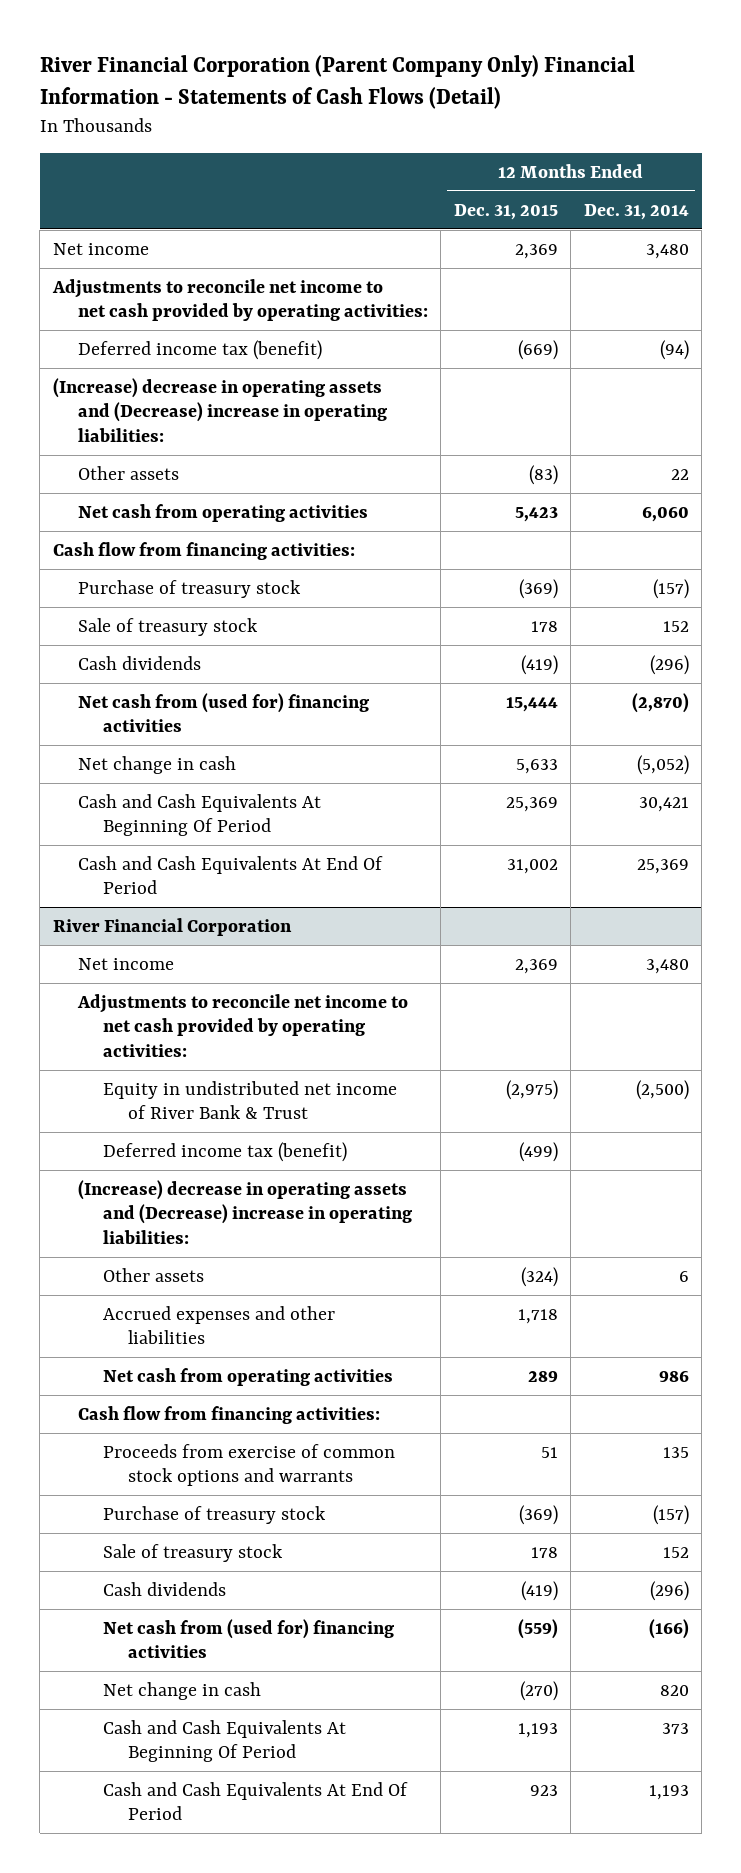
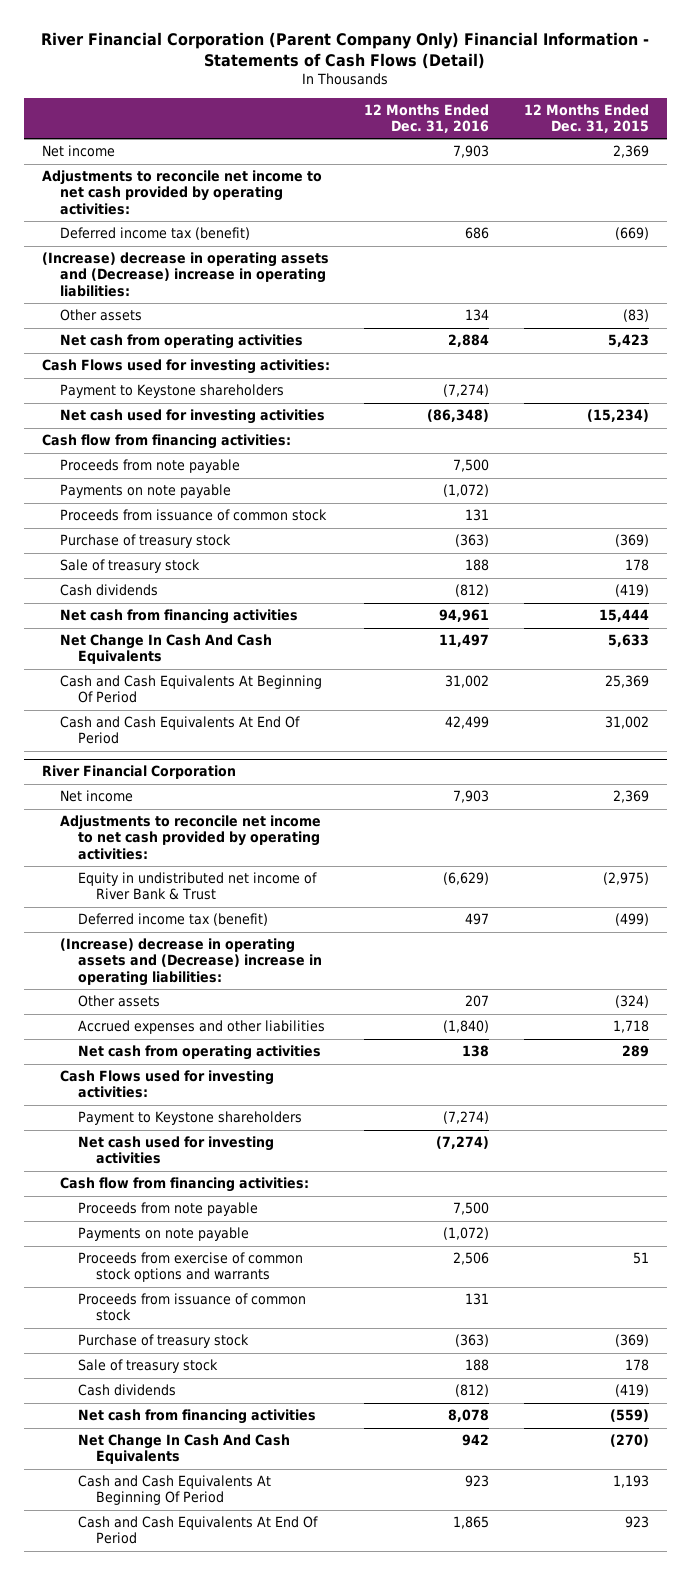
- | 12 Months Ended Dec. 31, 2015 | 12 Months Ended Dec. 31, 2014
+ | 12 Months Ended Dec. 31, 2016 | 12 Months Ended Dec. 31, 2015
+ Cash Flows used for investing activities:
+ Payment to Keystone shareholders | (7,274) |
+ Net cash used for investing activities | (86,348) | (15,234)
+ Proceeds from note payable | 7,500 |
+ Payments on note payable | (1,072) |
+ Proceeds from issuance of common stock | 131 |
- Net cash from (used for) financing activities | 15,444 | (2,870)
- Net change in cash | 5,633 | (5,052)
+ Net cash from financing activities | 94,961 | 15,444
+ Net Change In Cash And Cash Equivalents | 11,497 | 5,633
@ River Financial Corporation
+ Cash Flows used for investing activities:
+ Payment to Keystone shareholders | (7,274) |
+ Net cash used for investing activities | (7,274) |
+ Proceeds from note payable | 7,500 |
+ Payments on note payable | (1,072) |
+ Proceeds from issuance of common stock | 131 |
- Net cash from (used for) financing activities | (559) | (166)
- Net change in cash | (270) | 820
+ Net cash from financing activities | 8,078 | (559)
+ Net Change In Cash And Cash Equivalents | 942 | (270)

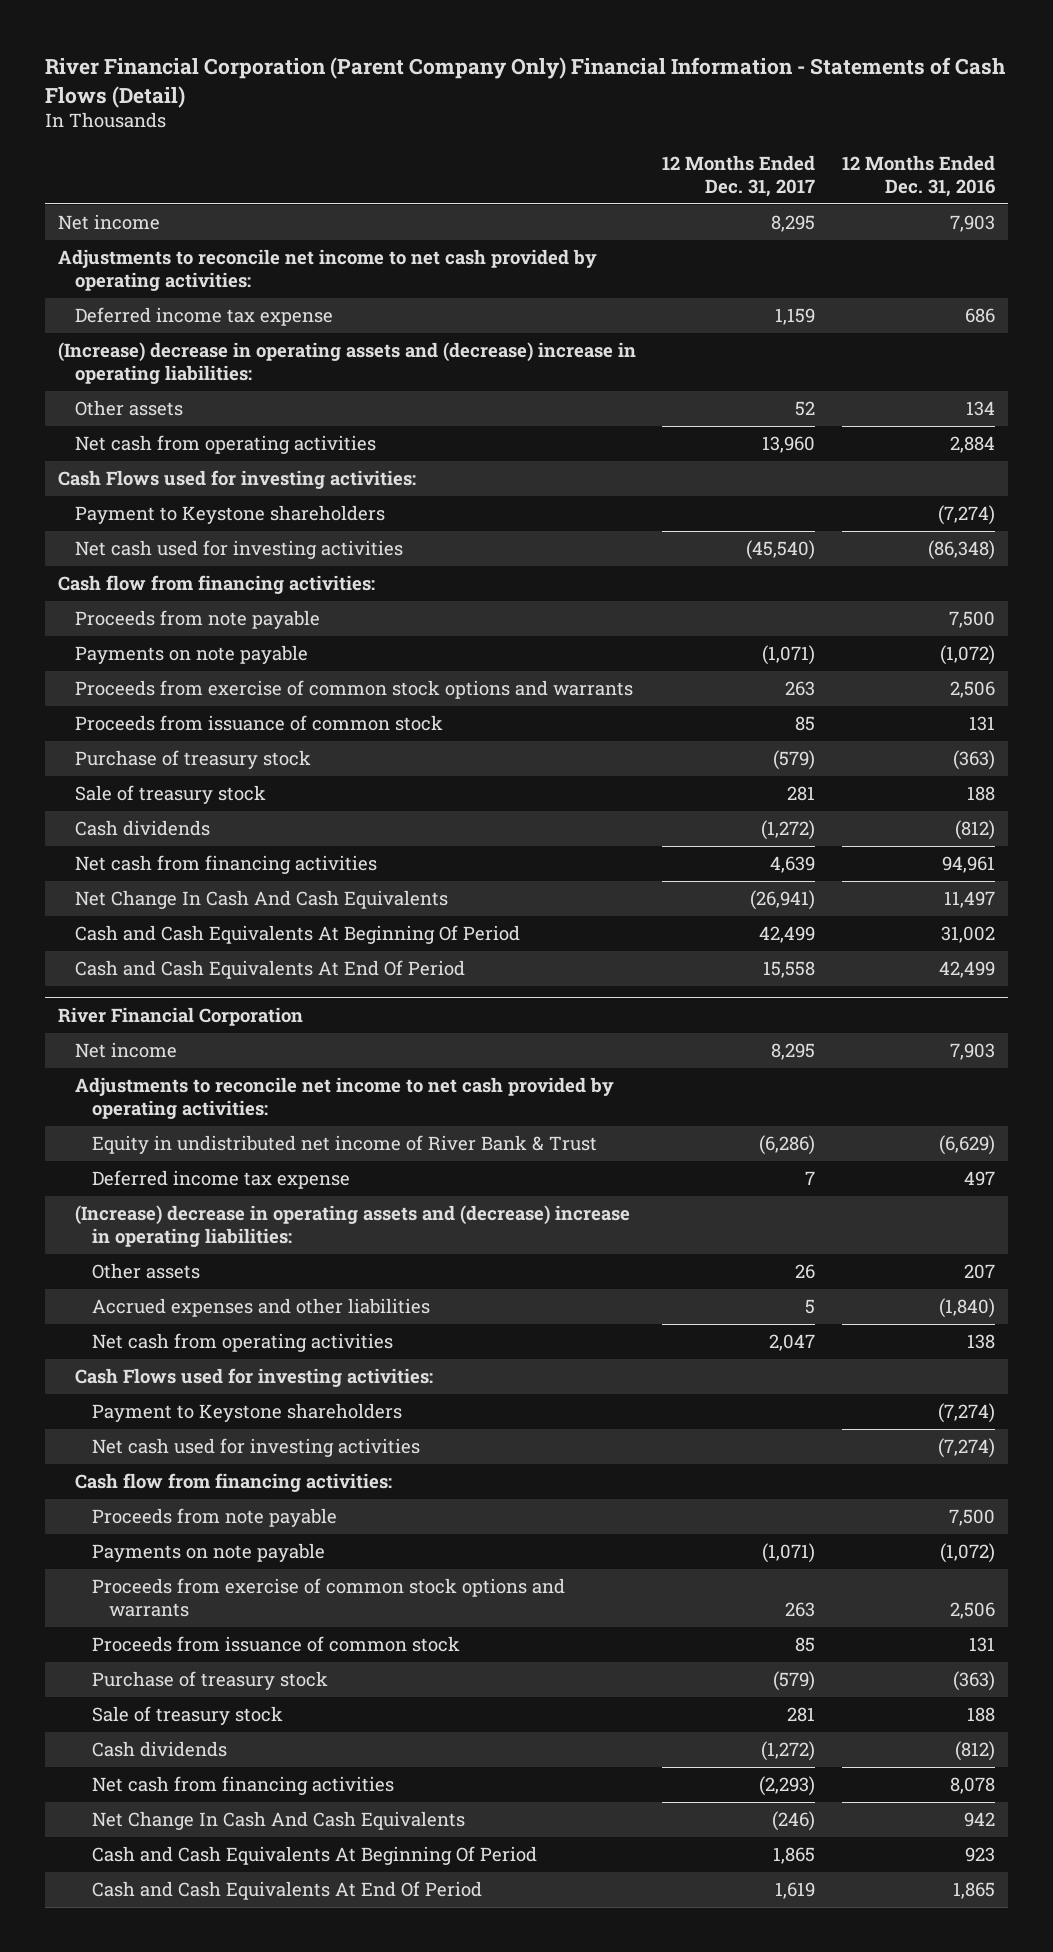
- | 12 Months Ended Dec. 31, 2016 | 12 Months Ended Dec. 31, 2015
+ | 12 Months Ended Dec. 31, 2017 | 12 Months Ended Dec. 31, 2016
- Deferred income tax (benefit) | 686 | (669)
- (Increase) decrease in operating assets and (Decrease) increase in operating liabilities:
+ Deferred income tax expense | 1,159 | 686
+ (Increase) decrease in operating assets and (decrease) increase in operating liabilities:
+ Proceeds from exercise of common stock options and warrants | 263 | 2,506
@ River Financial Corporation
- Deferred income tax (benefit) | 497 | (499)
- (Increase) decrease in operating assets and (Decrease) increase in operating liabilities:
+ Deferred income tax expense | 7 | 497
+ (Increase) decrease in operating assets and (decrease) increase in operating liabilities:

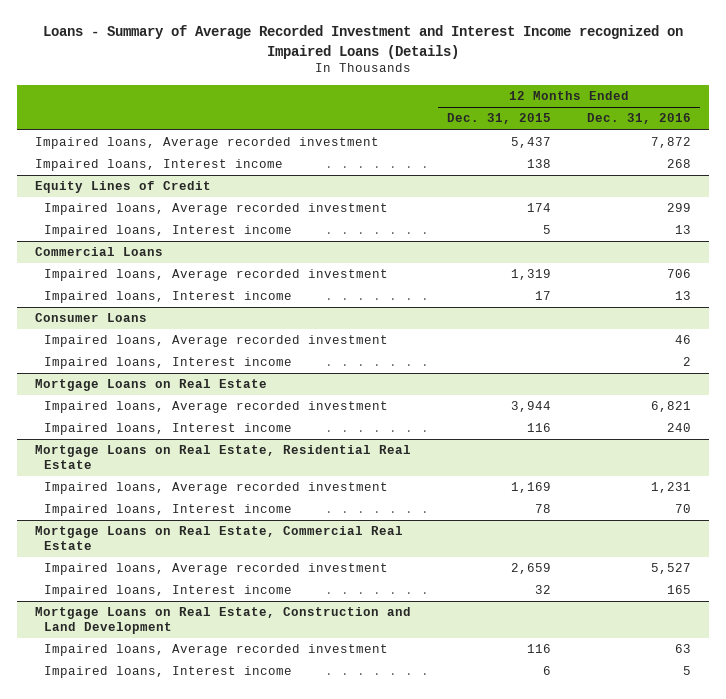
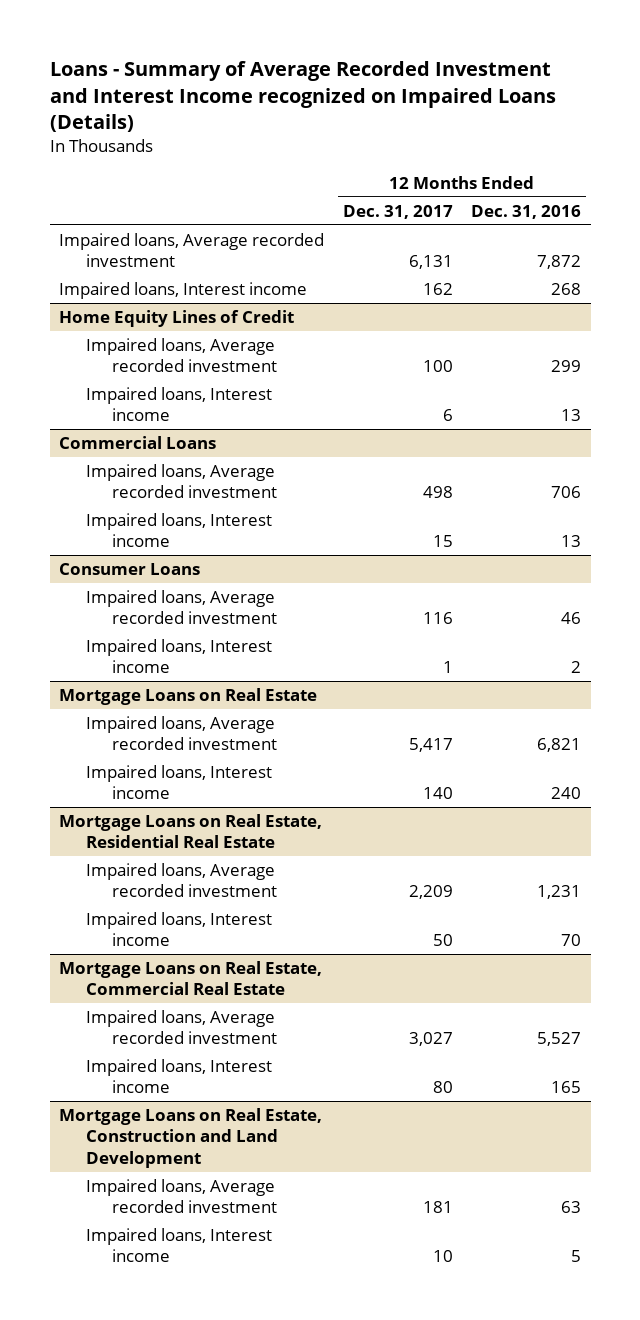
- | 12 Months Ended Dec. 31, 2015 | 12 Months Ended Dec. 31, 2016
+ | 12 Months Ended Dec. 31, 2017 | 12 Months Ended Dec. 31, 2016
- Equity Lines of Credit
+ Home Equity Lines of Credit

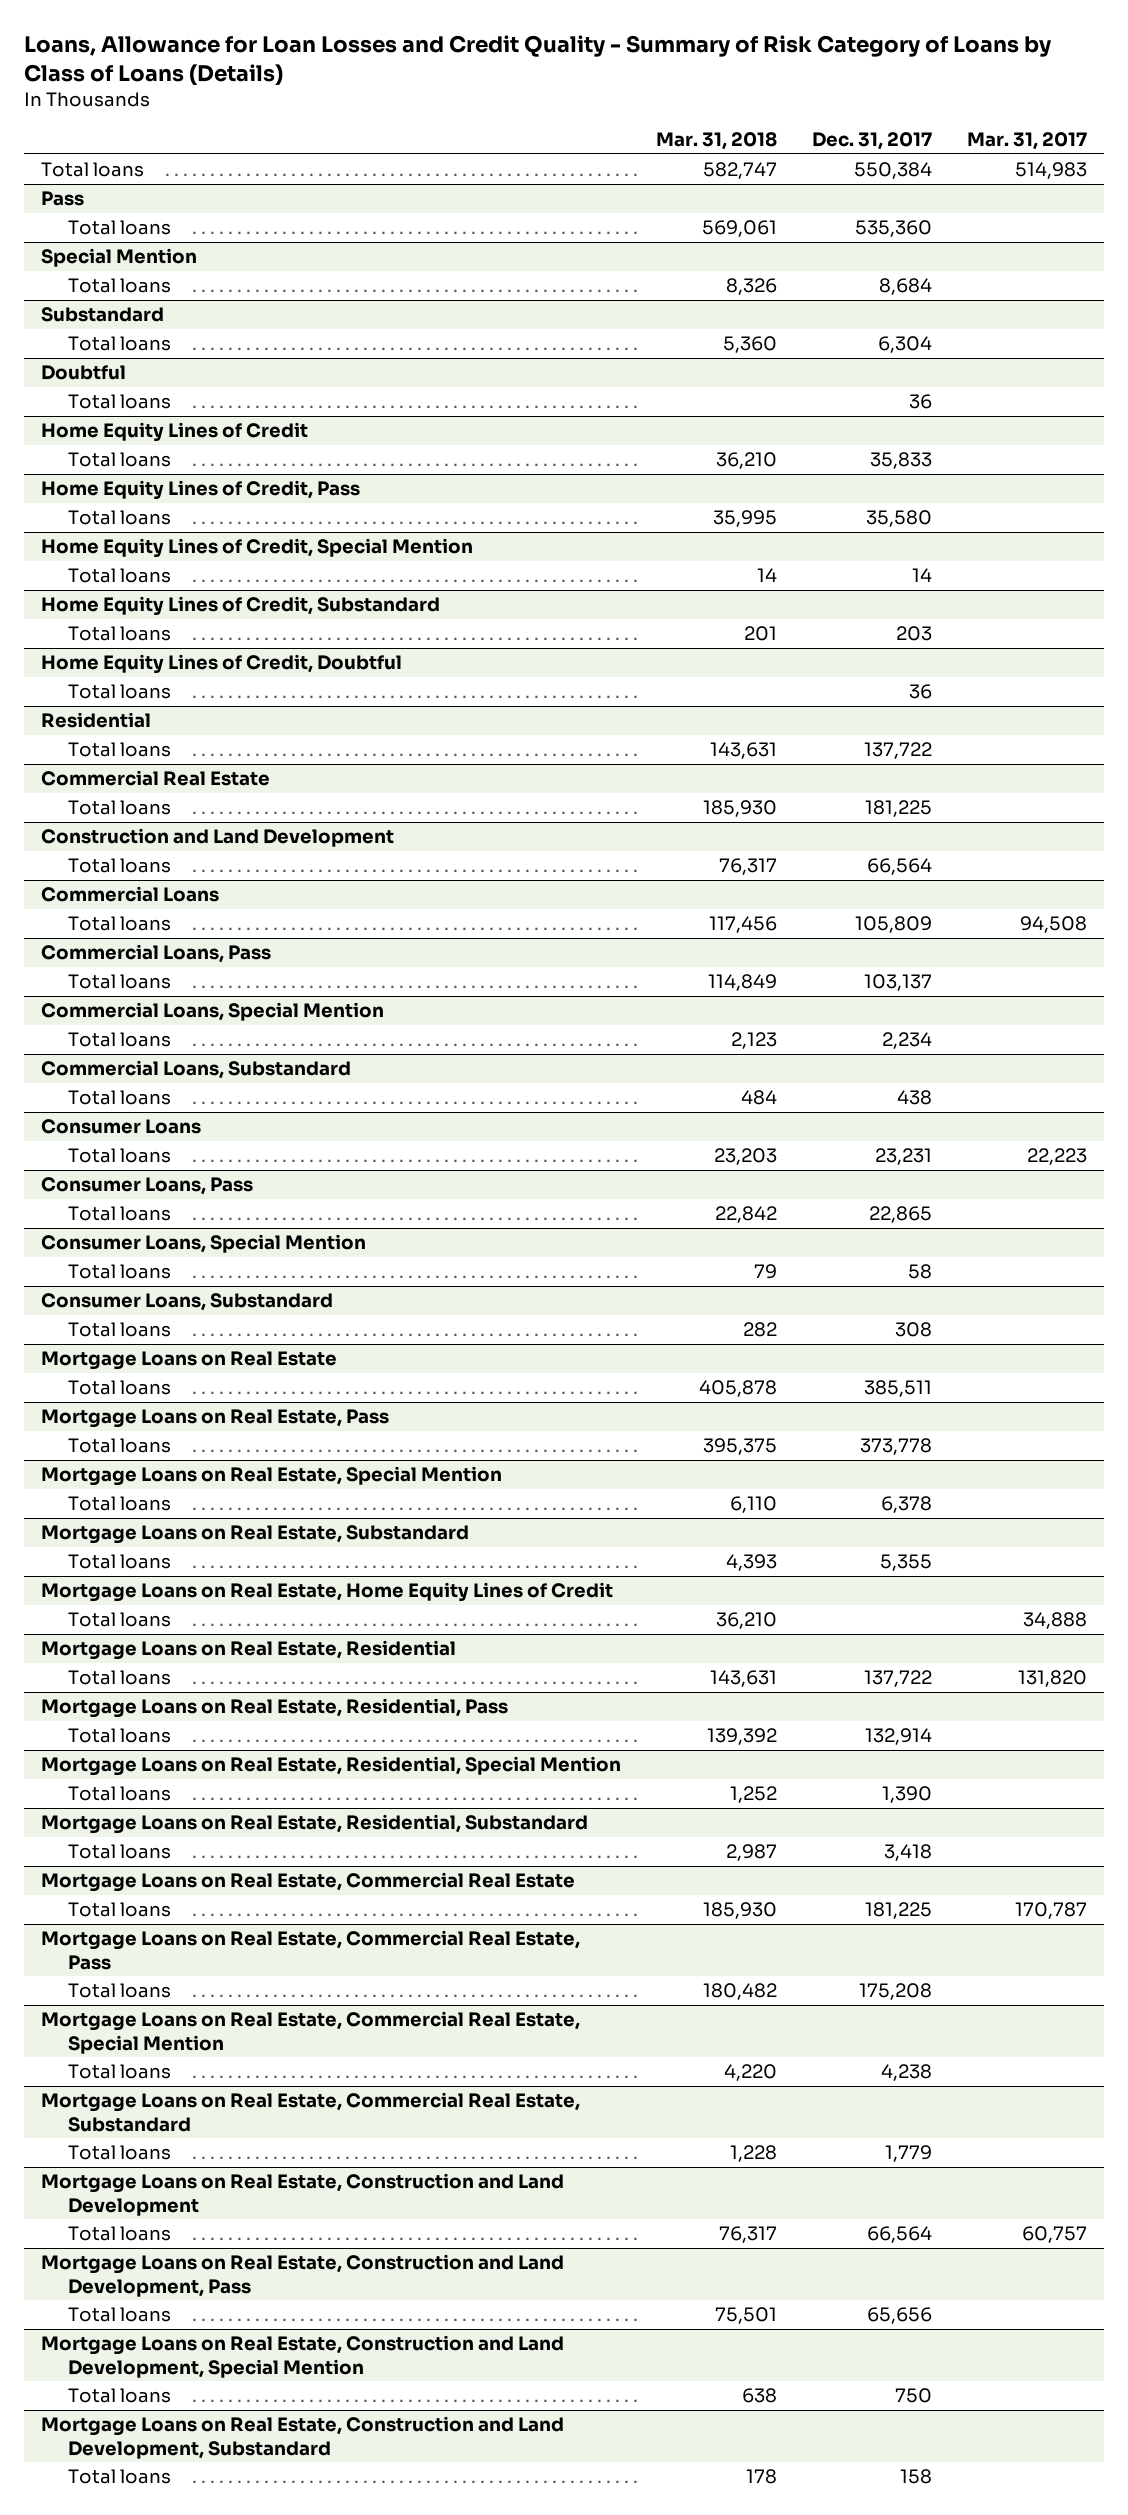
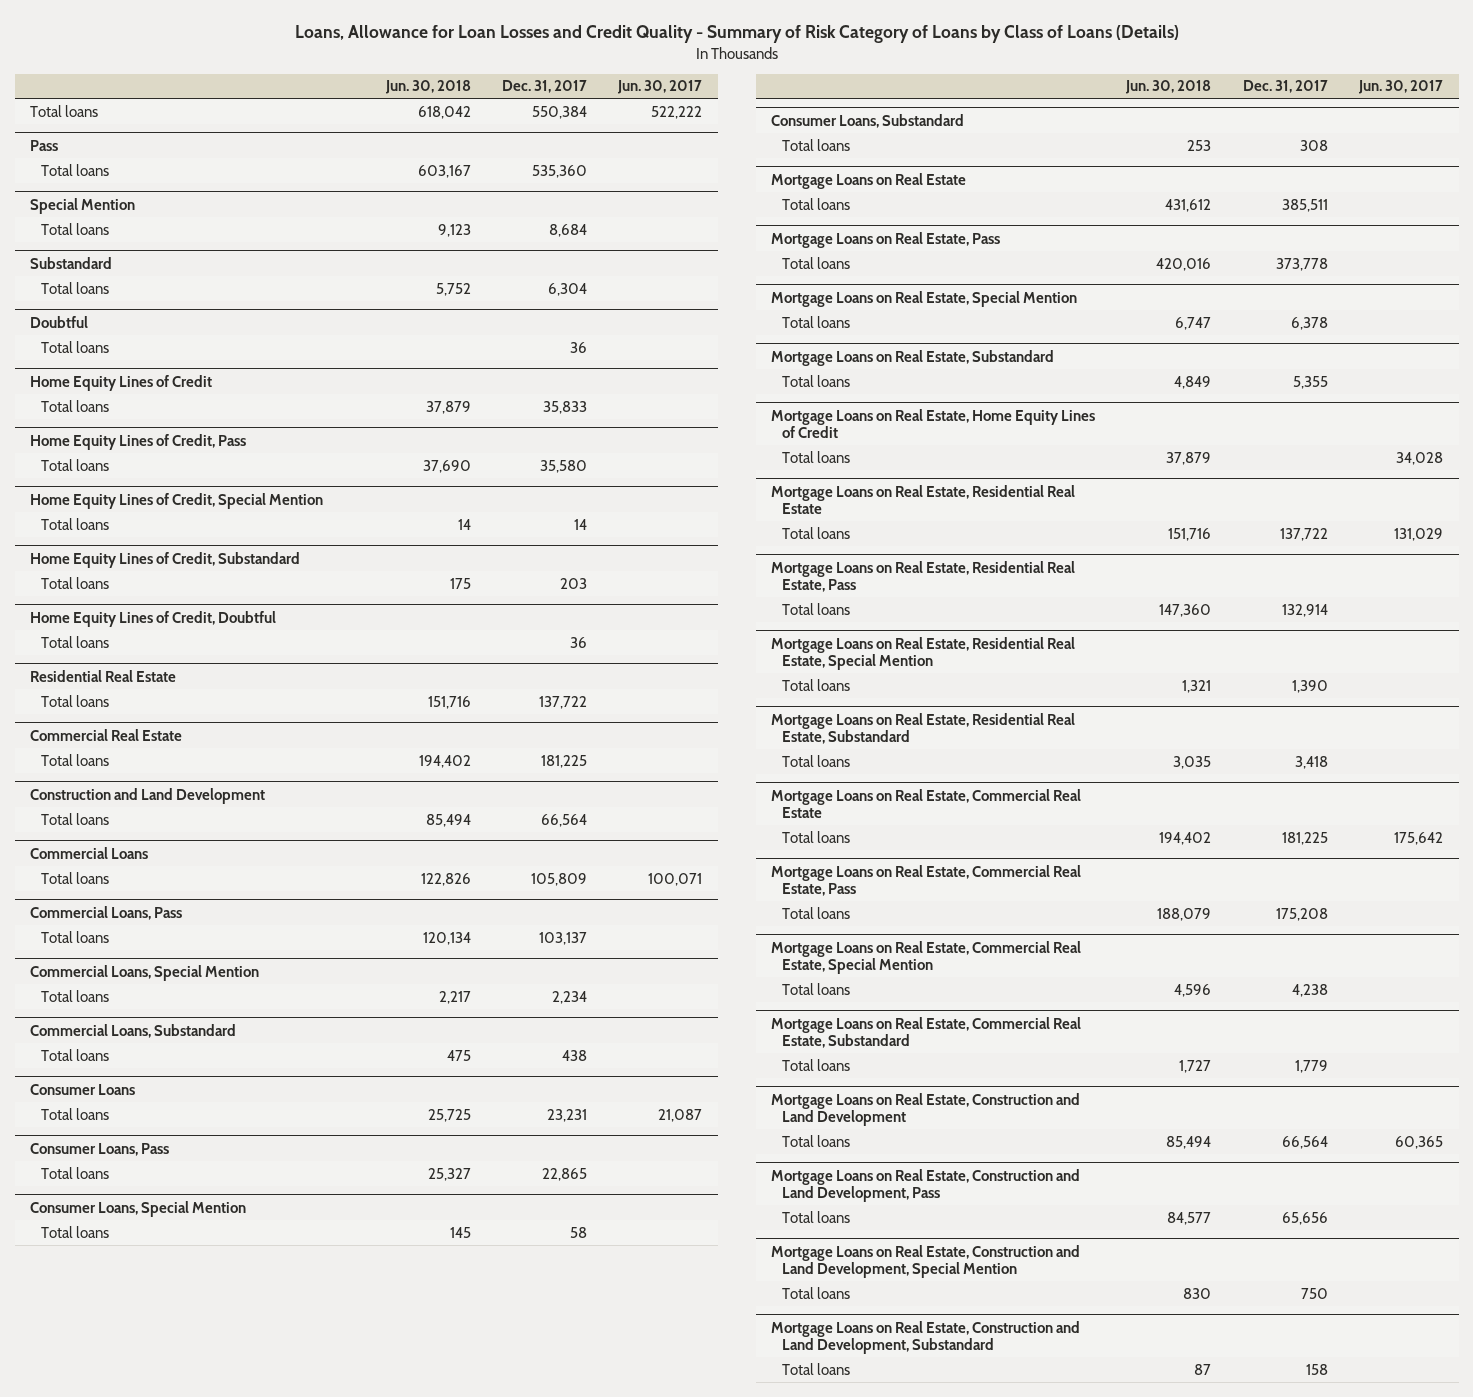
- | Mar. 31, 2018 | Dec. 31, 2017 | Mar. 31, 2017
+ | Jun. 30, 2018 | Dec. 31, 2017 | Jun. 30, 2017
- Residential
+ Residential Real Estate
- Mortgage Loans on Real Estate, Residential
+ Mortgage Loans on Real Estate, Residential Real Estate
- Mortgage Loans on Real Estate, Residential, Pass
+ Mortgage Loans on Real Estate, Residential Real Estate, Pass
- Mortgage Loans on Real Estate, Residential, Special Mention
+ Mortgage Loans on Real Estate, Residential Real Estate, Special Mention
- Mortgage Loans on Real Estate, Residential, Substandard
+ Mortgage Loans on Real Estate, Residential Real Estate, Substandard

